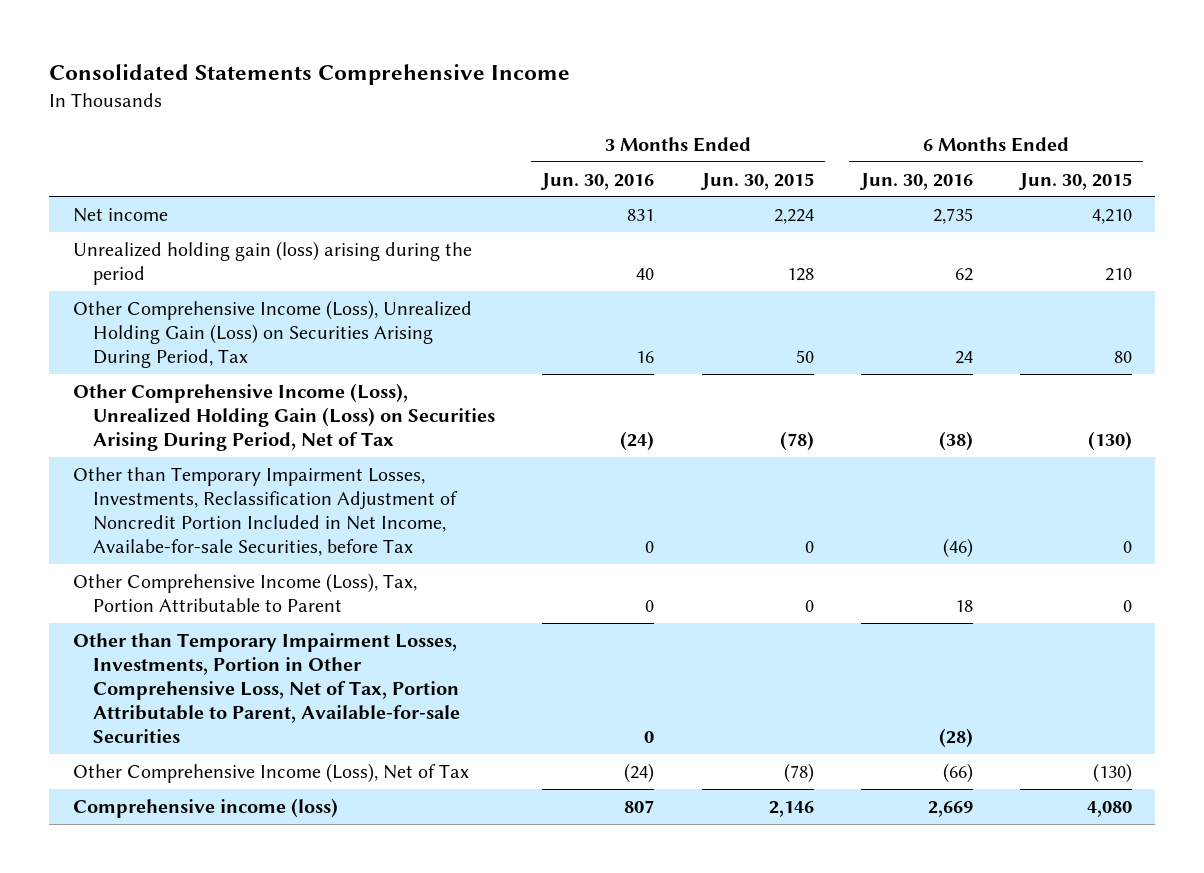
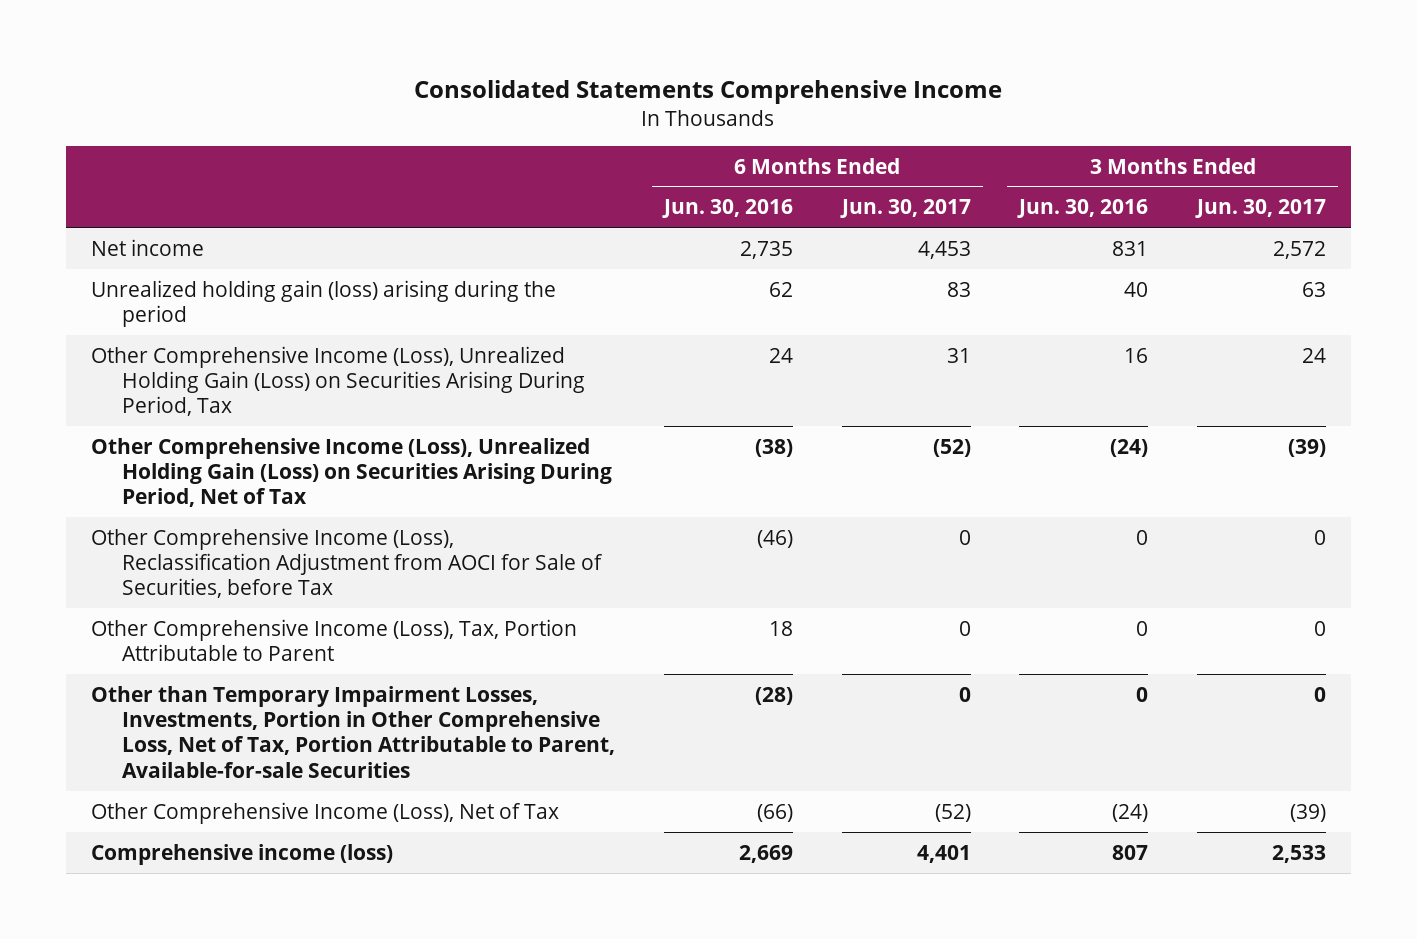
- | 3 Months Ended Jun. 30, 2016 | 3 Months Ended Jun. 30, 2015 | 6 Months Ended Jun. 30, 2016 | 6 Months Ended Jun. 30, 2015
+ | 6 Months Ended Jun. 30, 2016 | 6 Months Ended Jun. 30, 2017 | 3 Months Ended Jun. 30, 2016 | 3 Months Ended Jun. 30, 2017
- Other than Temporary Impairment Losses, Investments, Reclassification Adjustment of Noncredit Portion Included in Net Income, Availabe-for-sale Securities, before Tax | 0 | 0 | (46) | 0
+ Other Comprehensive Income (Loss), Reclassification Adjustment from AOCI for Sale of Securities, before Tax | (46) | 0 | 0 | 0

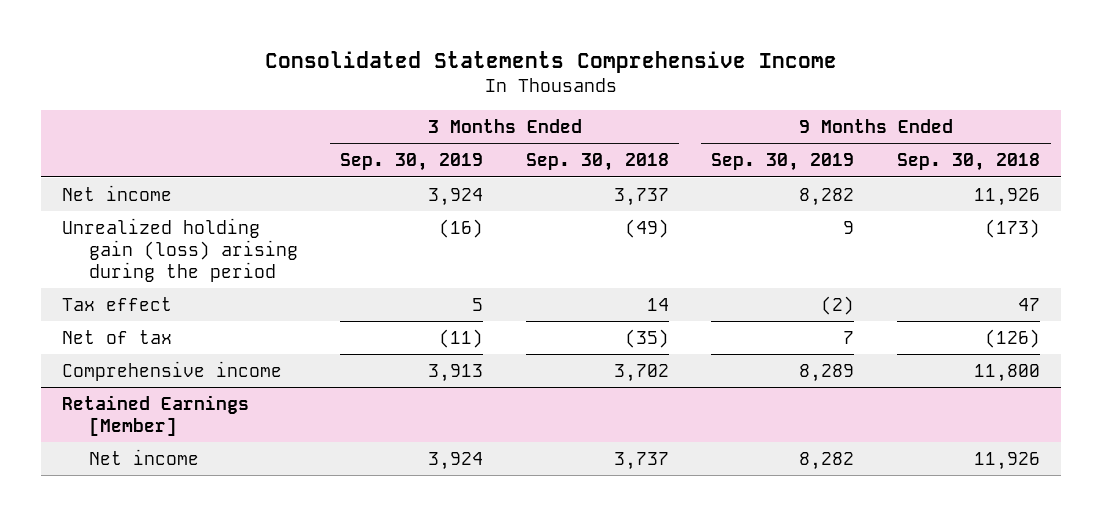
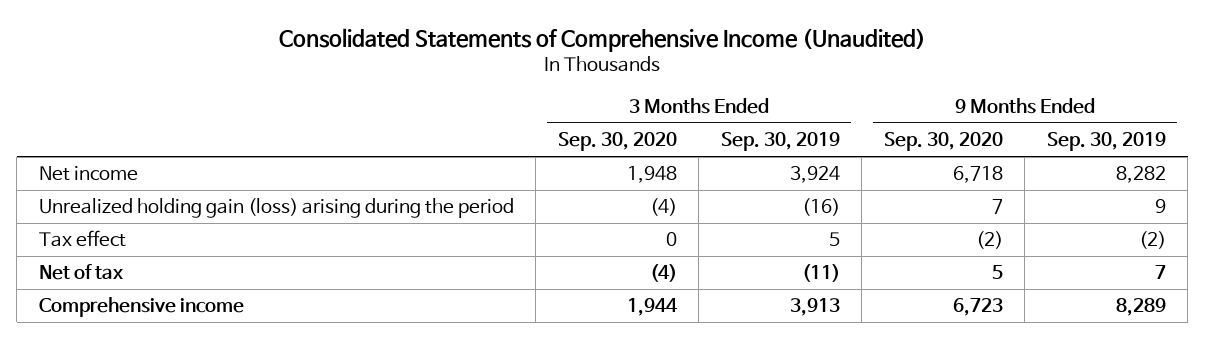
- Consolidated Statements Comprehensive Income
+ Consolidated Statements of Comprehensive Income (Unaudited)
- | 3 Months Ended Sep. 30, 2019 | 3 Months Ended Sep. 30, 2018 | 9 Months Ended Sep. 30, 2019 | 9 Months Ended Sep. 30, 2018
+ | 3 Months Ended Sep. 30, 2020 | 3 Months Ended Sep. 30, 2019 | 9 Months Ended Sep. 30, 2020 | 9 Months Ended Sep. 30, 2019
- Retained Earnings [Member]
- Net income | 3,924 | 3,737 | 8,282 | 11,926

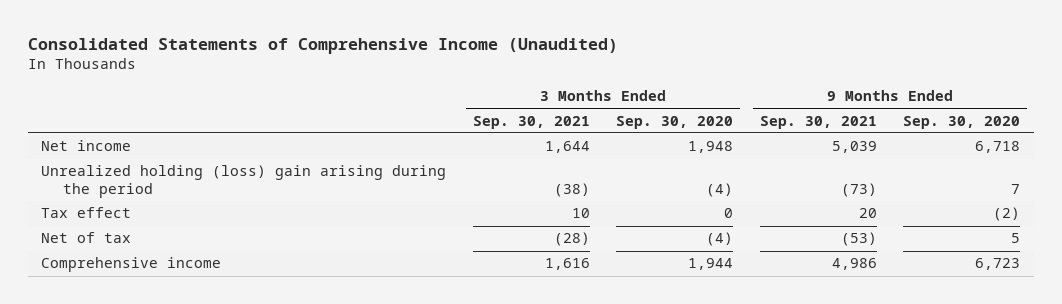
- | 3 Months Ended Sep. 30, 2020 | 3 Months Ended Sep. 30, 2019 | 9 Months Ended Sep. 30, 2020 | 9 Months Ended Sep. 30, 2019
+ | 3 Months Ended Sep. 30, 2021 | 3 Months Ended Sep. 30, 2020 | 9 Months Ended Sep. 30, 2021 | 9 Months Ended Sep. 30, 2020
- Unrealized holding gain (loss) arising during the period | (4) | (16) | 7 | 9
+ Unrealized holding (loss) gain arising during the period | (38) | (4) | (73) | 7

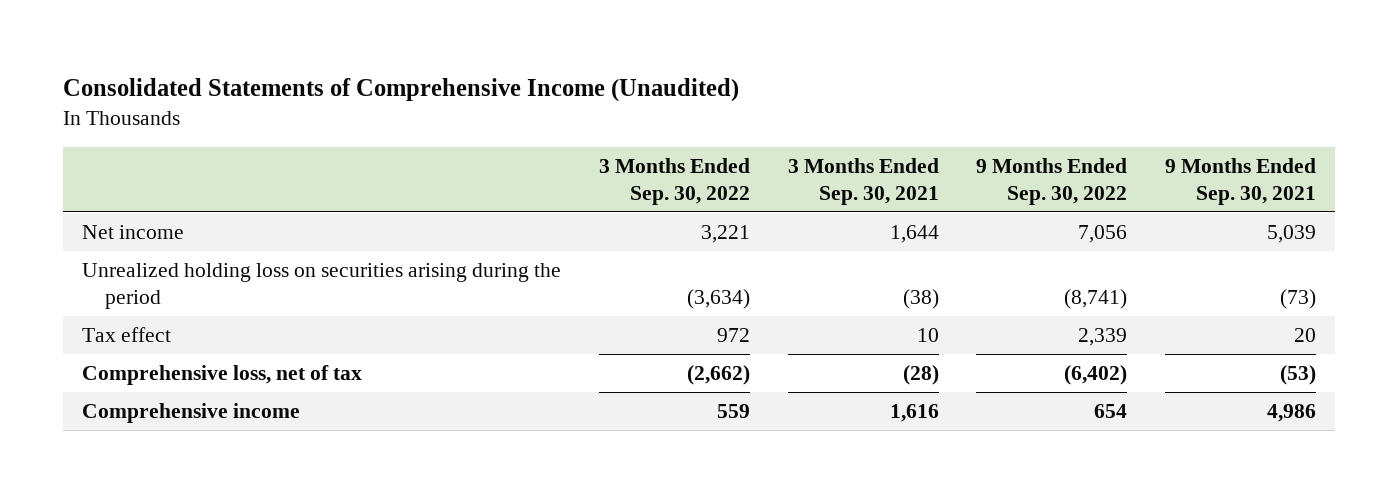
- | 3 Months Ended Sep. 30, 2021 | 3 Months Ended Sep. 30, 2020 | 9 Months Ended Sep. 30, 2021 | 9 Months Ended Sep. 30, 2020
+ | 3 Months Ended Sep. 30, 2022 | 3 Months Ended Sep. 30, 2021 | 9 Months Ended Sep. 30, 2022 | 9 Months Ended Sep. 30, 2021
- Unrealized holding (loss) gain arising during the period | (38) | (4) | (73) | 7
+ Unrealized holding loss on securities arising during the period | (3,634) | (38) | (8,741) | (73)
- Net of tax | (28) | (4) | (53) | 5
+ Comprehensive loss, net of tax | (2,662) | (28) | (6,402) | (53)

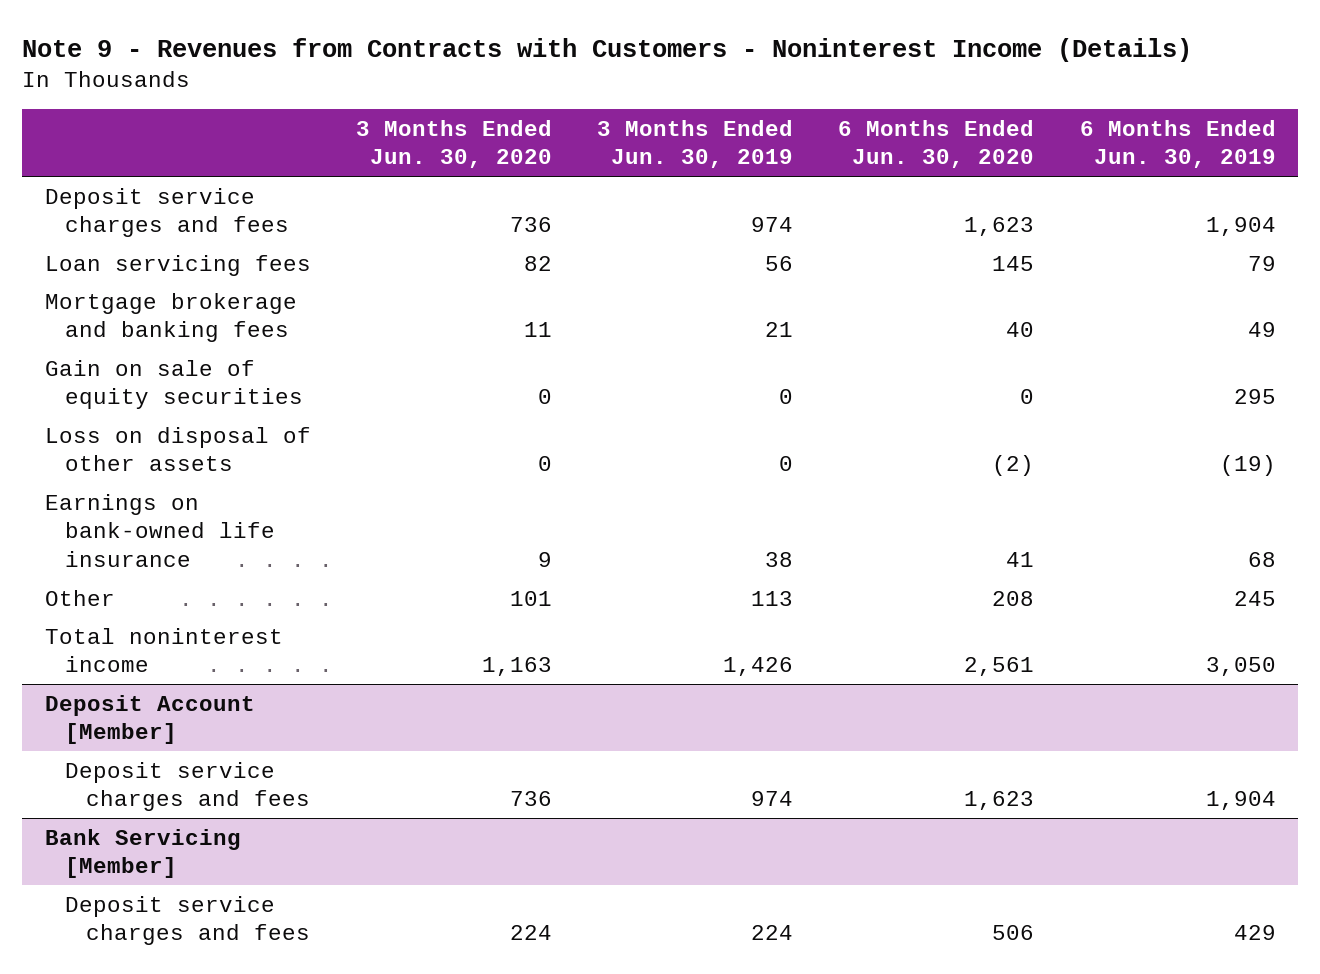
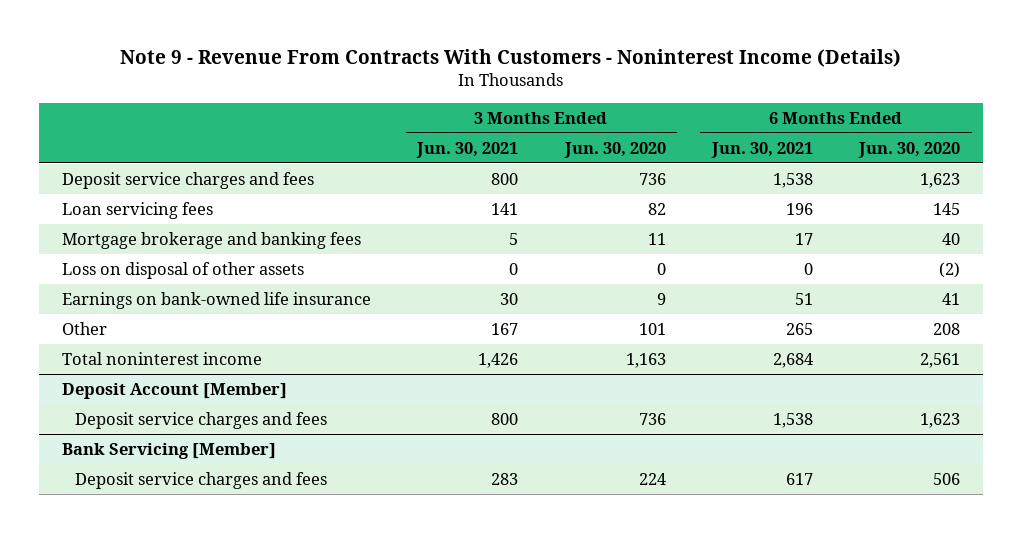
- Note 9 - Revenues from Contracts with Customers - Noninterest Income (Details)
+ Note 9 - Revenue From Contracts With Customers - Noninterest Income (Details)
- | 3 Months Ended Jun. 30, 2020 | 3 Months Ended Jun. 30, 2019 | 6 Months Ended Jun. 30, 2020 | 6 Months Ended Jun. 30, 2019
+ | 3 Months Ended Jun. 30, 2021 | 3 Months Ended Jun. 30, 2020 | 6 Months Ended Jun. 30, 2021 | 6 Months Ended Jun. 30, 2020
- Gain on sale of equity securities | 0 | 0 | 0 | 295

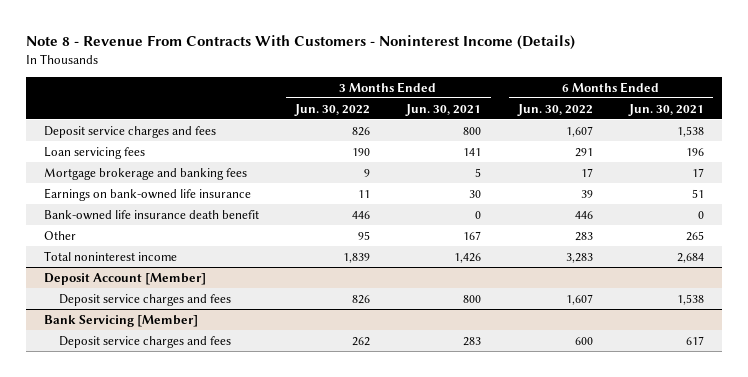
- Note 9 - Revenue From Contracts With Customers - Noninterest Income (Details)
+ Note 8 - Revenue From Contracts With Customers - Noninterest Income (Details)
- | 3 Months Ended Jun. 30, 2021 | 3 Months Ended Jun. 30, 2020 | 6 Months Ended Jun. 30, 2021 | 6 Months Ended Jun. 30, 2020
+ | 3 Months Ended Jun. 30, 2022 | 3 Months Ended Jun. 30, 2021 | 6 Months Ended Jun. 30, 2022 | 6 Months Ended Jun. 30, 2021
- Loss on disposal of other assets | 0 | 0 | 0 | (2)
+ Bank-owned life insurance death benefit | 446 | 0 | 446 | 0

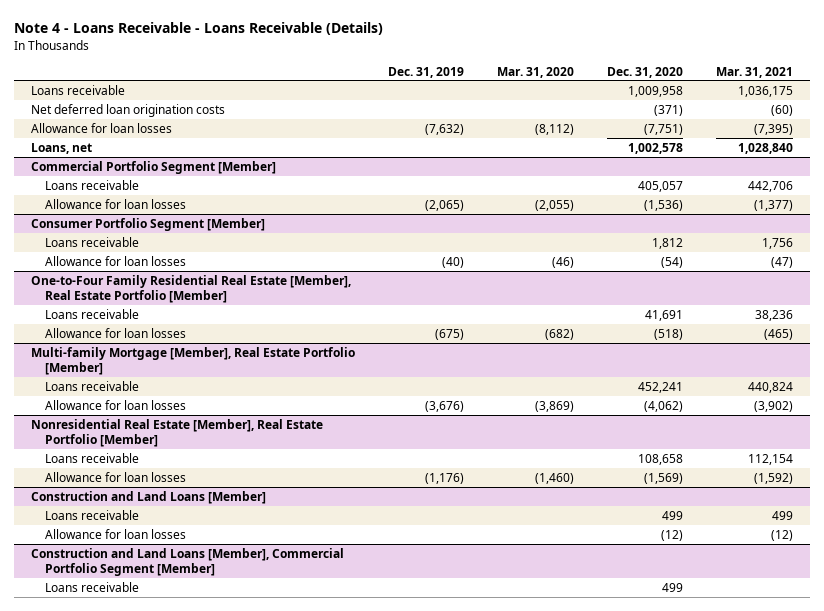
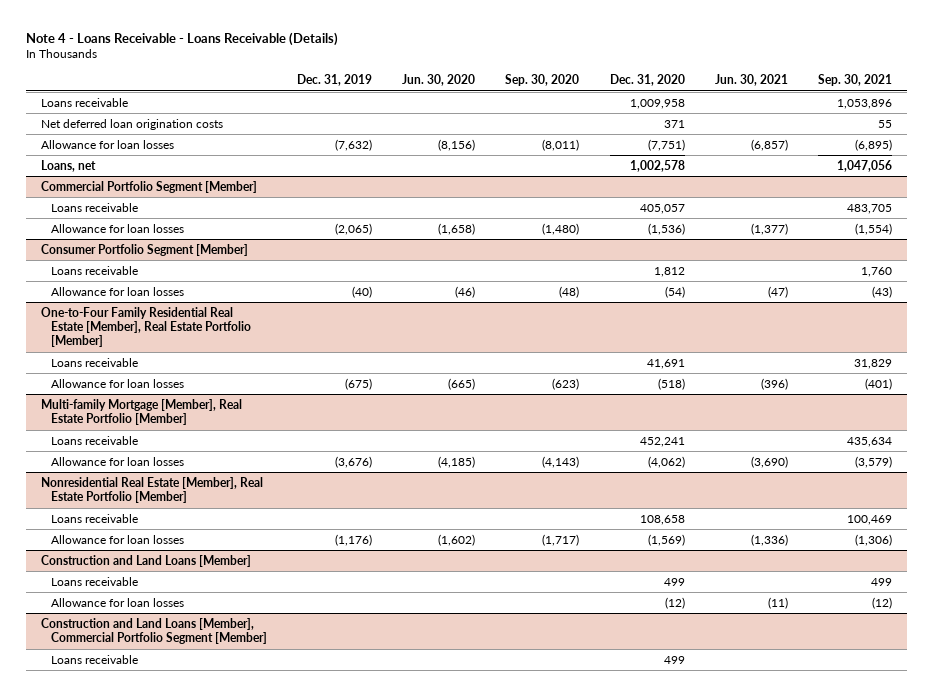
- | Dec. 31, 2019 | Mar. 31, 2020 | Dec. 31, 2020 | Mar. 31, 2021
+ | Dec. 31, 2019 | Jun. 30, 2020 | Sep. 30, 2020 | Dec. 31, 2020 | Jun. 30, 2021 | Sep. 30, 2021
- Net deferred loan origination costs | | | (371) | (60)
+ Net deferred loan origination costs | | | | 371 | | 55

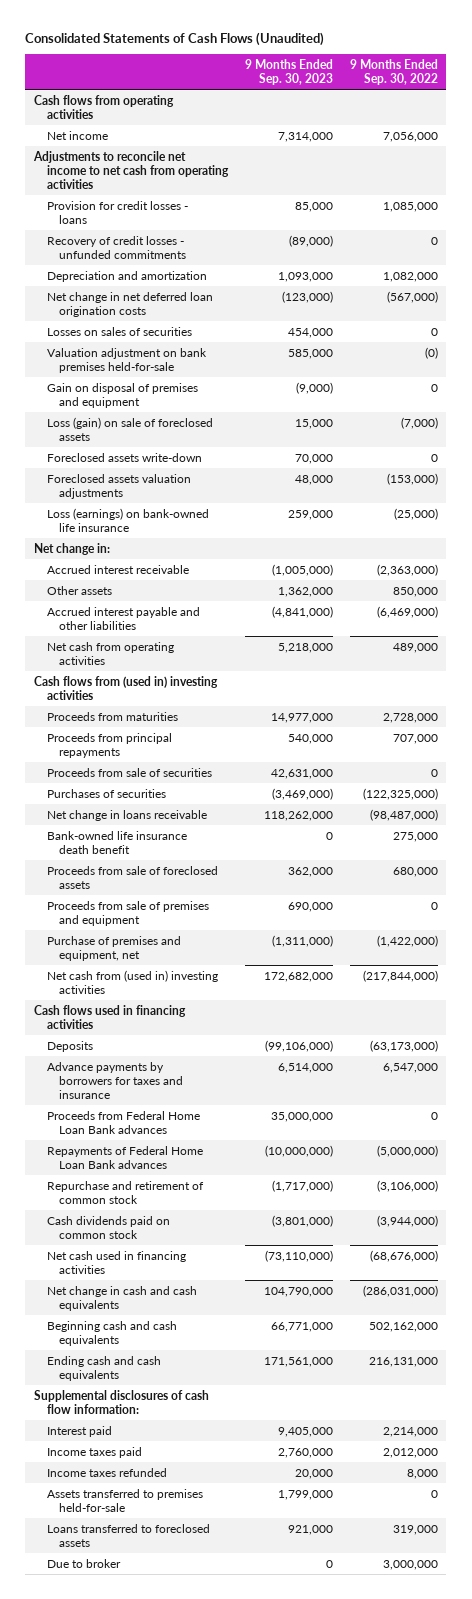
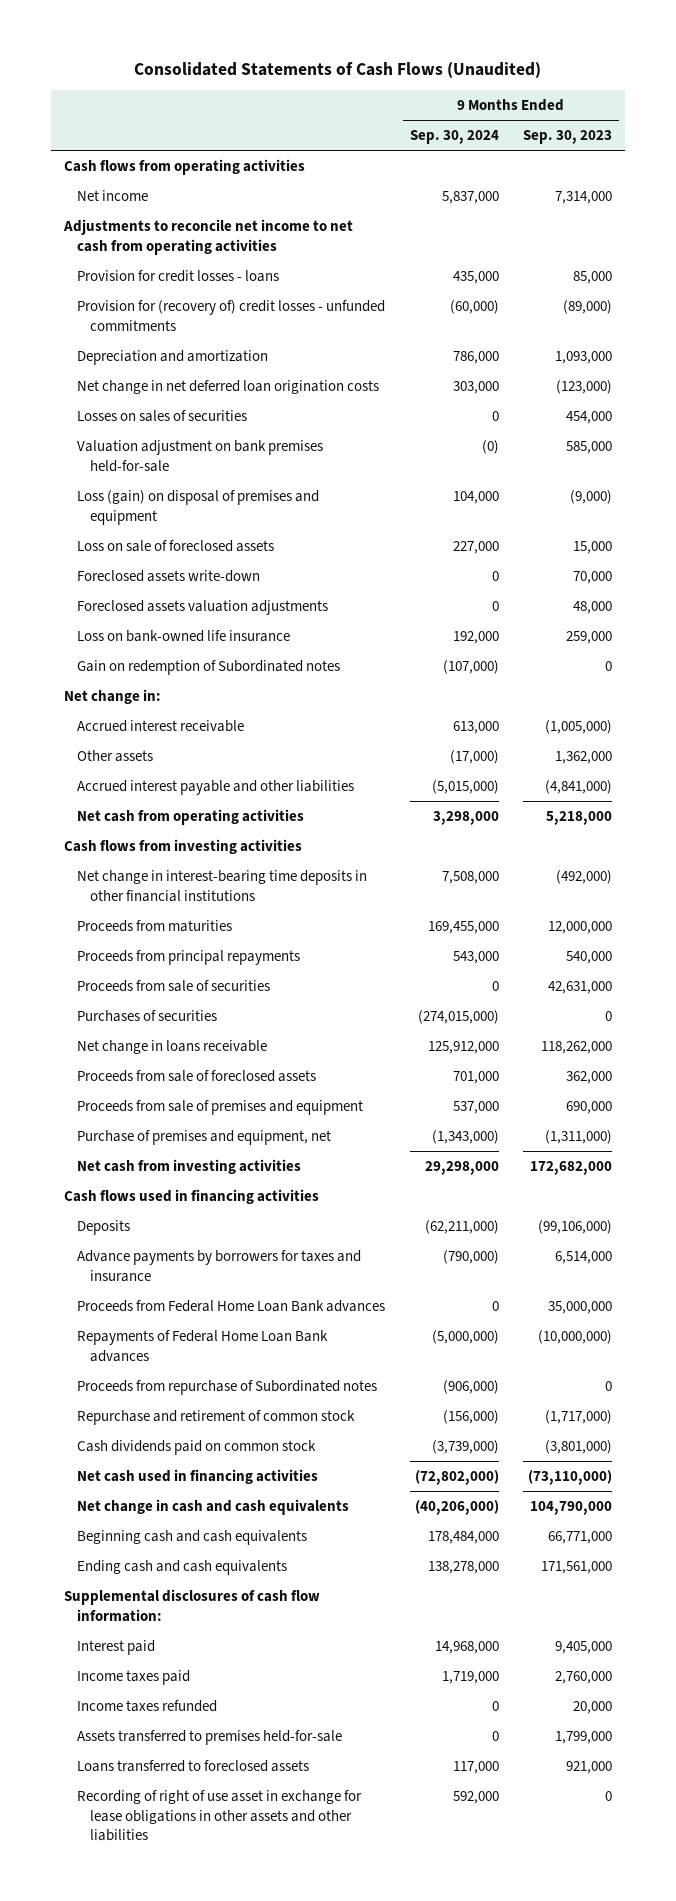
- | 9 Months Ended Sep. 30, 2023 | 9 Months Ended Sep. 30, 2022
+ | 9 Months Ended Sep. 30, 2024 | 9 Months Ended Sep. 30, 2023
- Recovery of credit losses - unfunded commitments | (89,000) | 0
+ Provision for (recovery of) credit losses - unfunded commitments | (60,000) | (89,000)
- Gain on disposal of premises and equipment | (9,000) | 0
- Loss (gain) on sale of foreclosed assets | 15,000 | (7,000)
+ Loss (gain) on disposal of premises and equipment | 104,000 | (9,000)
+ Loss on sale of foreclosed assets | 227,000 | 15,000
- Loss (earnings) on bank-owned life insurance | 259,000 | (25,000)
+ Loss on bank-owned life insurance | 192,000 | 259,000
+ Gain on redemption of Subordinated notes | (107,000) | 0
- Cash flows from (used in) investing activities
- Proceeds from maturities | 14,977,000 | 2,728,000
+ Cash flows from investing activities
+ Net change in interest-bearing time deposits in other financial institutions | 7,508,000 | (492,000)
+ Proceeds from maturities | 169,455,000 | 12,000,000
- Purchases of securities | (3,469,000) | (122,325,000)
+ Purchases of securities | (274,015,000) | 0
- Bank-owned life insurance death benefit | 0 | 275,000
- Net cash from (used in) investing activities | 172,682,000 | (217,844,000)
+ Net cash from investing activities | 29,298,000 | 172,682,000
+ Proceeds from repurchase of Subordinated notes | (906,000) | 0
- Due to broker | 0 | 3,000,000
+ Recording of right of use asset in exchange for lease obligations in other assets and other liabilities | 592,000 | 0

